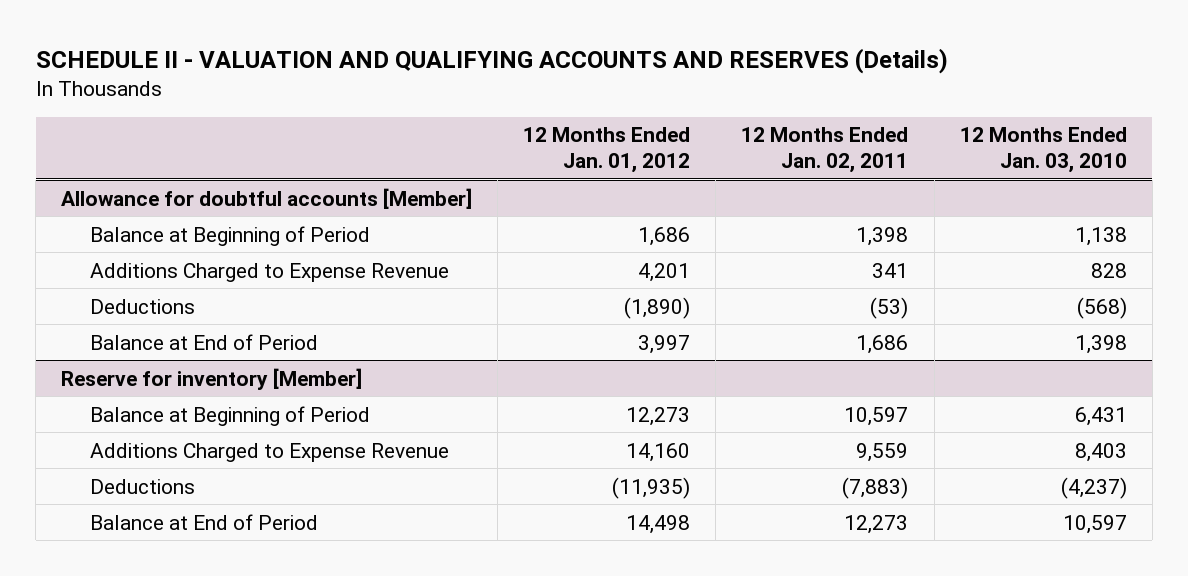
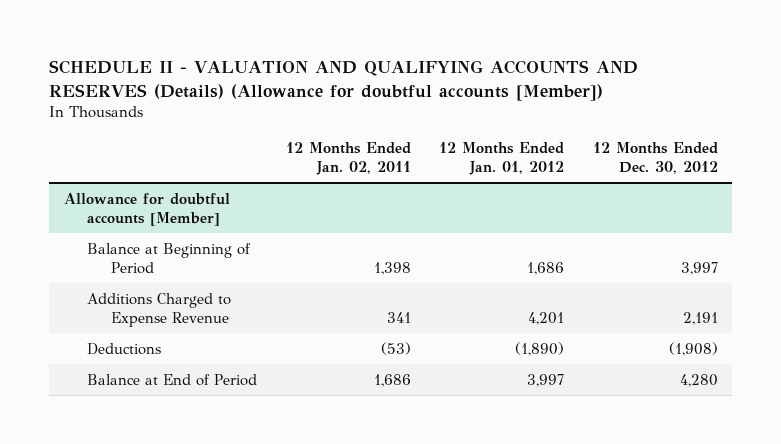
- SCHEDULE II - VALUATION AND QUALIFYING ACCOUNTS AND RESERVES (Details)
+ SCHEDULE II - VALUATION AND QUALIFYING ACCOUNTS AND RESERVES (Details) (Allowance for doubtful accounts [Member])
- | 12 Months Ended Jan. 01, 2012 | 12 Months Ended Jan. 02, 2011 | 12 Months Ended Jan. 03, 2010
+ | 12 Months Ended Jan. 02, 2011 | 12 Months Ended Jan. 01, 2012 | 12 Months Ended Dec. 30, 2012
- Reserve for inventory [Member]
- Balance at Beginning of Period | 12,273 | 10,597 | 6,431
- Additions Charged to Expense Revenue | 14,160 | 9,559 | 8,403
- Deductions | (11,935) | (7,883) | (4,237)
- Balance at End of Period | 14,498 | 12,273 | 10,597

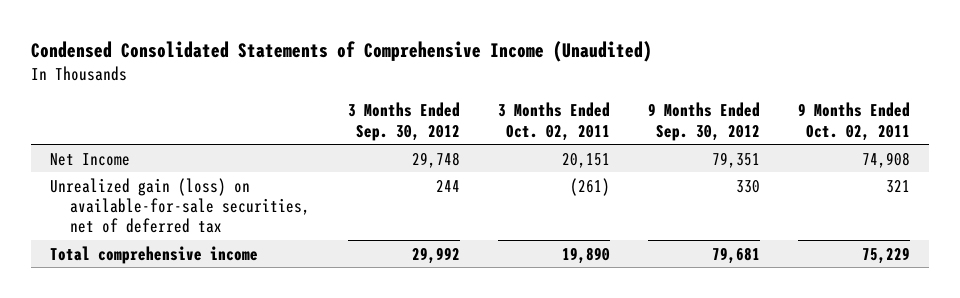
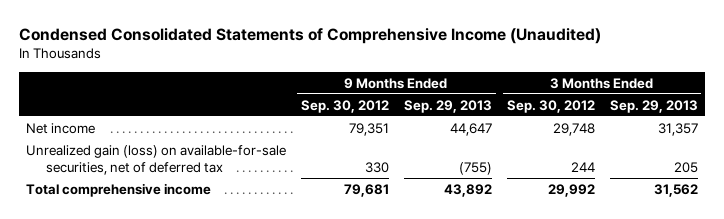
- | 3 Months Ended Sep. 30, 2012 | 3 Months Ended Oct. 02, 2011 | 9 Months Ended Sep. 30, 2012 | 9 Months Ended Oct. 02, 2011
+ | 9 Months Ended Sep. 30, 2012 | 9 Months Ended Sep. 29, 2013 | 3 Months Ended Sep. 30, 2012 | 3 Months Ended Sep. 29, 2013
- Net Income | 29,748 | 20,151 | 79,351 | 74,908
+ Net income | 79,351 | 44,647 | 29,748 | 31,357

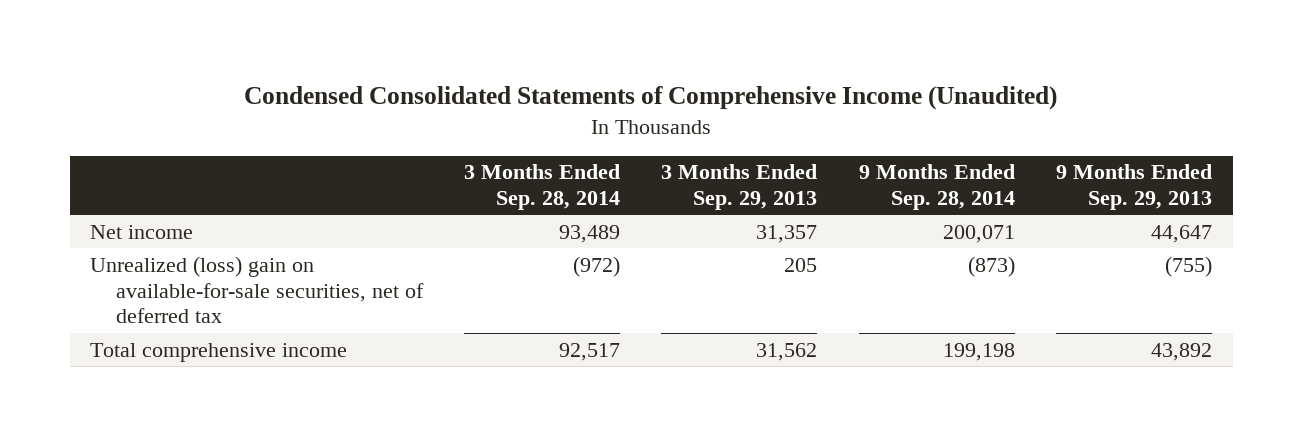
- | 9 Months Ended Sep. 30, 2012 | 9 Months Ended Sep. 29, 2013 | 3 Months Ended Sep. 30, 2012 | 3 Months Ended Sep. 29, 2013
+ | 3 Months Ended Sep. 28, 2014 | 3 Months Ended Sep. 29, 2013 | 9 Months Ended Sep. 28, 2014 | 9 Months Ended Sep. 29, 2013
- Unrealized gain (loss) on available-for-sale securities, net of deferred tax | 330 | (755) | 244 | 205
+ Unrealized (loss) gain on available-for-sale securities, net of deferred tax | (972) | 205 | (873) | (755)

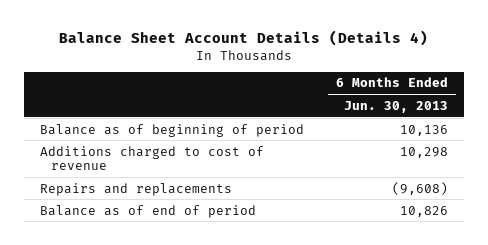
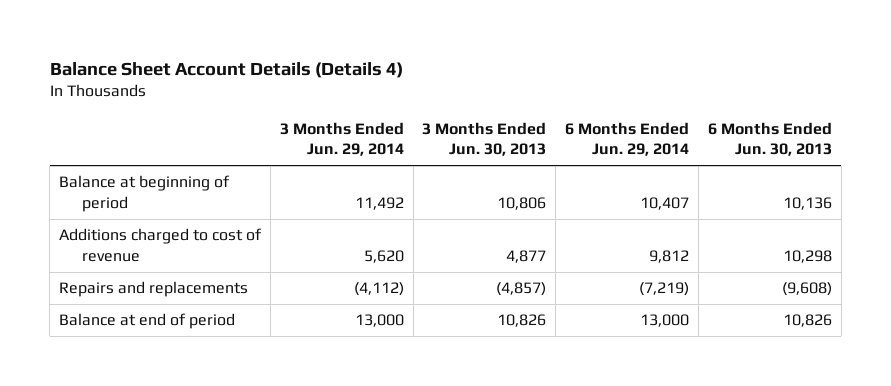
- | 6 Months Ended Jun. 30, 2013
+ | 3 Months Ended Jun. 29, 2014 | 3 Months Ended Jun. 30, 2013 | 6 Months Ended Jun. 29, 2014 | 6 Months Ended Jun. 30, 2013
- Balance as of beginning of period | 10,136
+ Balance at beginning of period | 11,492 | 10,806 | 10,407 | 10,136
- Balance as of end of period | 10,826
+ Balance at end of period | 13,000 | 10,826 | 13,000 | 10,826

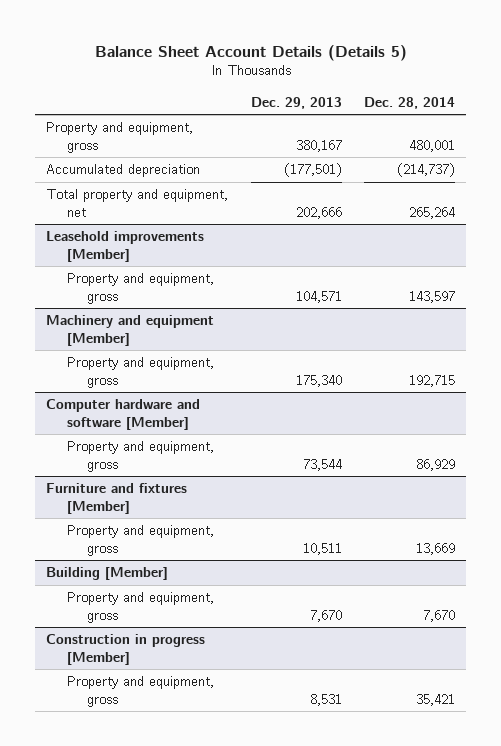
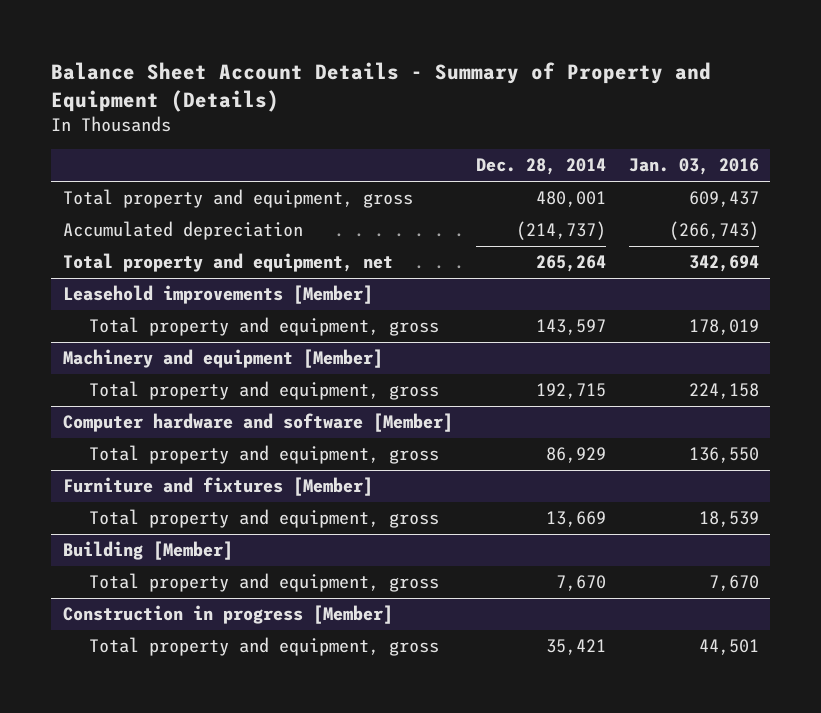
- Balance Sheet Account Details (Details 5)
+ Balance Sheet Account Details - Summary of Property and Equipment (Details)
- | Dec. 29, 2013 | Dec. 28, 2014
+ | Dec. 28, 2014 | Jan. 03, 2016
- Property and equipment, gross | 380,167 | 480,001
+ Total property and equipment, gross | 480,001 | 609,437
@ Leasehold improvements [Member]
- Property and equipment, gross | 104,571 | 143,597
+ Total property and equipment, gross | 143,597 | 178,019
@ Machinery and equipment [Member]
- Property and equipment, gross | 175,340 | 192,715
+ Total property and equipment, gross | 192,715 | 224,158
@ Computer hardware and software [Member]
- Property and equipment, gross | 73,544 | 86,929
+ Total property and equipment, gross | 86,929 | 136,550
@ Furniture and fixtures [Member]
- Property and equipment, gross | 10,511 | 13,669
+ Total property and equipment, gross | 13,669 | 18,539
@ Building [Member]
- Property and equipment, gross | 7,670 | 7,670
+ Total property and equipment, gross | 7,670 | 7,670
@ Construction in progress [Member]
- Property and equipment, gross | 8,531 | 35,421
+ Total property and equipment, gross | 35,421 | 44,501

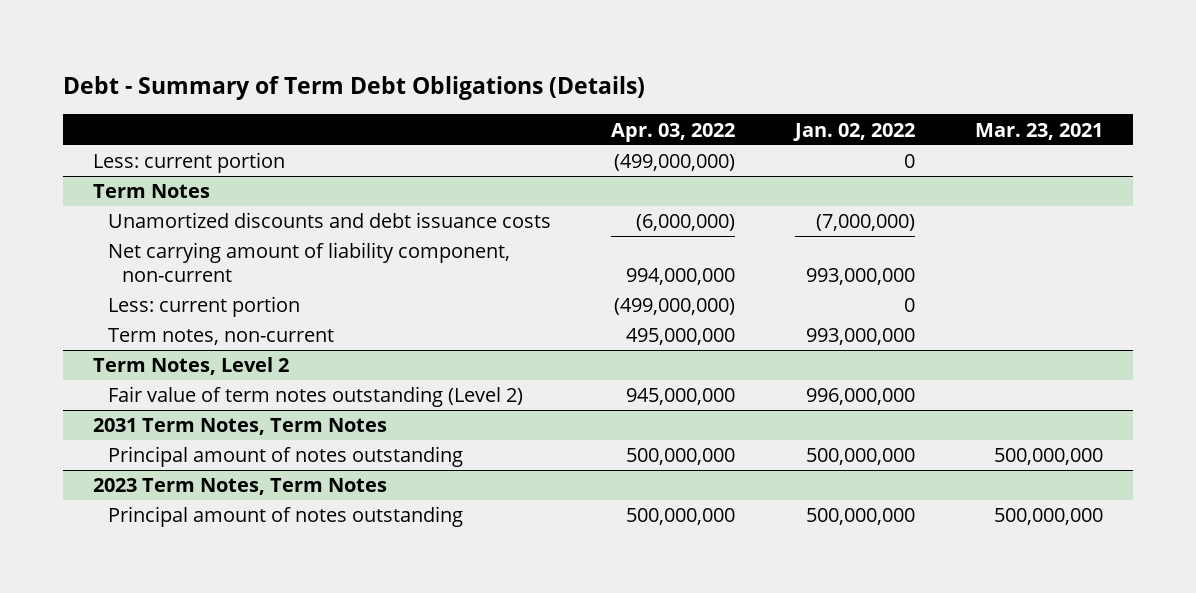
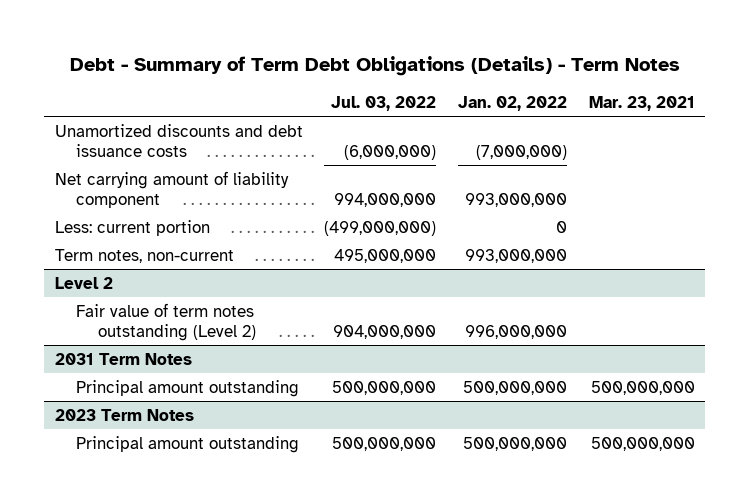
- Debt - Summary of Term Debt Obligations (Details)
+ Debt - Summary of Term Debt Obligations (Details) - Term Notes
- | Apr. 03, 2022 | Jan. 02, 2022 | Mar. 23, 2021
+ | Jul. 03, 2022 | Jan. 02, 2022 | Mar. 23, 2021
- Less: current portion | (499,000,000) | 0 |
- Term Notes
- Net carrying amount of liability component, non-current | 994,000,000 | 993,000,000 |
+ Net carrying amount of liability component | 994,000,000 | 993,000,000 |
- Term Notes, Level 2
+ Level 2
- 2031 Term Notes, Term Notes
- Principal amount of notes outstanding | 500,000,000 | 500,000,000 | 500,000,000
- 2023 Term Notes, Term Notes
- Principal amount of notes outstanding | 500,000,000 | 500,000,000 | 500,000,000
+ 2031 Term Notes
+ Principal amount outstanding | 500,000,000 | 500,000,000 | 500,000,000
+ 2023 Term Notes
+ Principal amount outstanding | 500,000,000 | 500,000,000 | 500,000,000

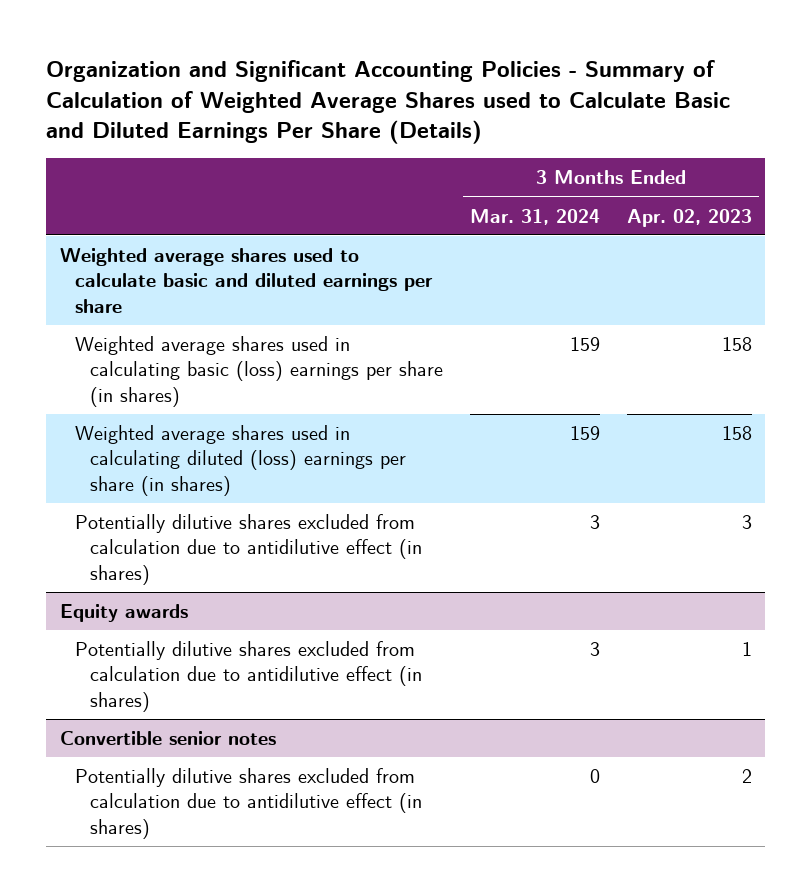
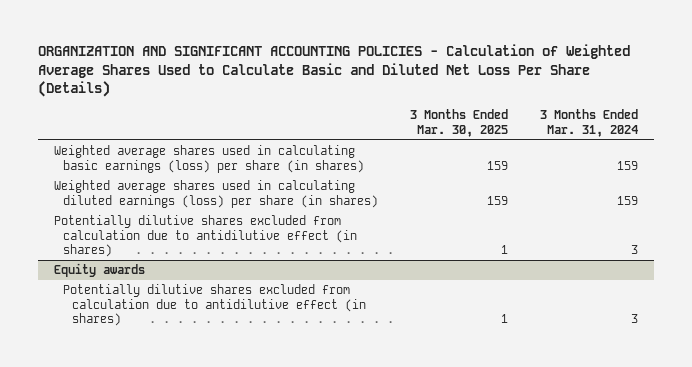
- Organization and Significant Accounting Policies - Summary of Calculation of Weighted Average Shares used to Calculate Basic and Diluted Earnings Per Share (Details)
+ ORGANIZATION AND SIGNIFICANT ACCOUNTING POLICIES - Calculation of Weighted Average Shares Used to Calculate Basic and Diluted Net Loss Per Share (Details)
- | 3 Months Ended Mar. 31, 2024 | 3 Months Ended Apr. 02, 2023
+ | 3 Months Ended Mar. 30, 2025 | 3 Months Ended Mar. 31, 2024
- Weighted average shares used to calculate basic and diluted earnings per share
- Weighted average shares used in calculating basic (loss) earnings per share (in shares) | 159 | 158
- Weighted average shares used in calculating diluted (loss) earnings per share (in shares) | 159 | 158
+ Weighted average shares used in calculating basic earnings (loss) per share (in shares) | 159 | 159
+ Weighted average shares used in calculating diluted earnings (loss) per share (in shares) | 159 | 159
- Convertible senior notes
- Potentially dilutive shares excluded from calculation due to antidilutive effect (in shares) | 0 | 2

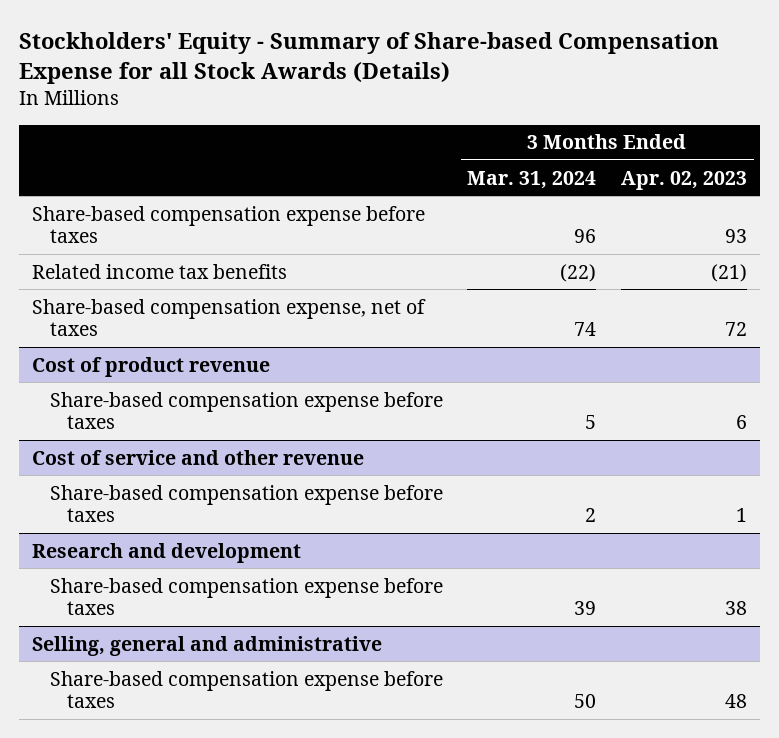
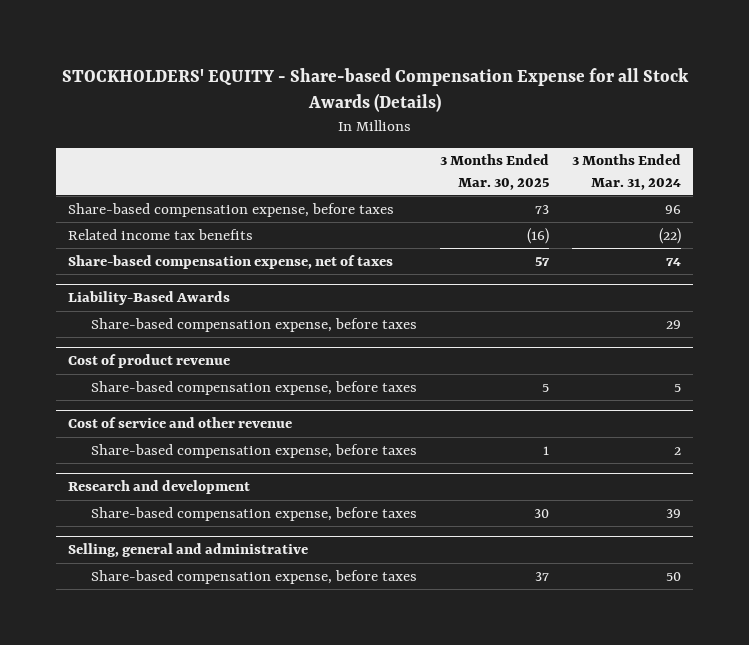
- Stockholders' Equity - Summary of Share-based Compensation Expense for all Stock Awards (Details)
+ STOCKHOLDERS' EQUITY - Share-based Compensation Expense for all Stock Awards (Details)
- | 3 Months Ended Mar. 31, 2024 | 3 Months Ended Apr. 02, 2023
+ | 3 Months Ended Mar. 30, 2025 | 3 Months Ended Mar. 31, 2024
- Share-based compensation expense before taxes | 96 | 93
+ Share-based compensation expense, before taxes | 73 | 96
+ Liability-Based Awards
+ Share-based compensation expense, before taxes | | 29
@ Cost of product revenue
- Share-based compensation expense before taxes | 5 | 6
+ Share-based compensation expense, before taxes | 5 | 5
@ Cost of service and other revenue
- Share-based compensation expense before taxes | 2 | 1
+ Share-based compensation expense, before taxes | 1 | 2
@ Research and development
- Share-based compensation expense before taxes | 39 | 38
+ Share-based compensation expense, before taxes | 30 | 39
@ Selling, general and administrative
- Share-based compensation expense before taxes | 50 | 48
+ Share-based compensation expense, before taxes | 37 | 50

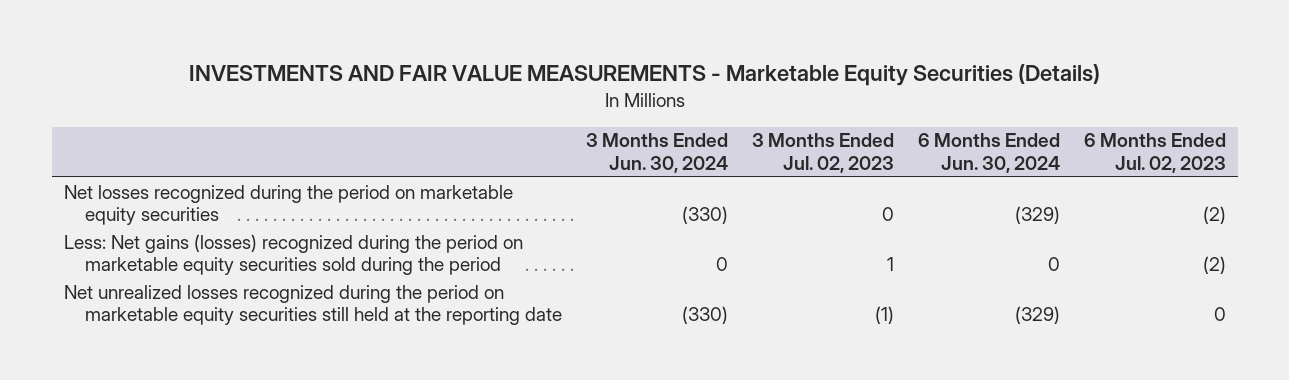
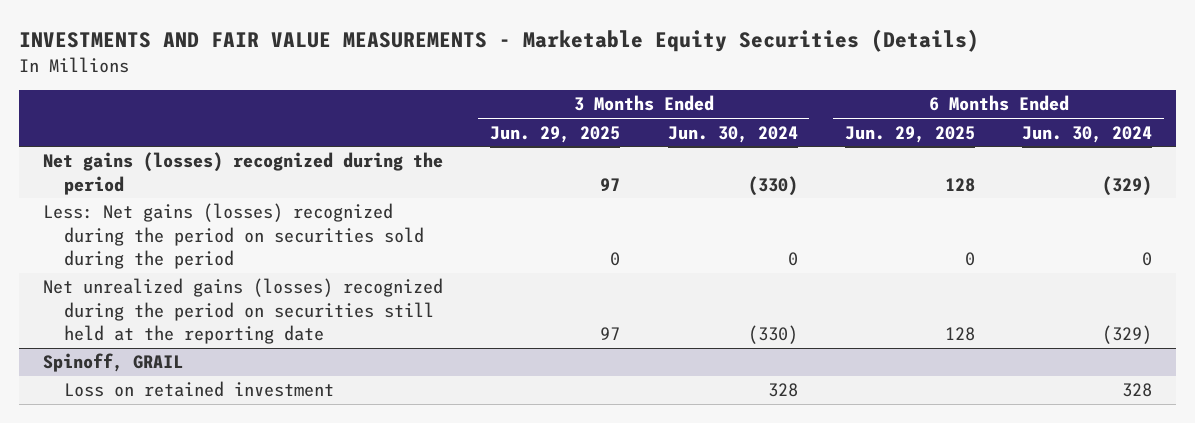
- | 3 Months Ended Jun. 30, 2024 | 3 Months Ended Jul. 02, 2023 | 6 Months Ended Jun. 30, 2024 | 6 Months Ended Jul. 02, 2023
+ | 3 Months Ended Jun. 29, 2025 | 3 Months Ended Jun. 30, 2024 | 6 Months Ended Jun. 29, 2025 | 6 Months Ended Jun. 30, 2024
- Net losses recognized during the period on marketable equity securities | (330) | 0 | (329) | (2)
- Less: Net gains (losses) recognized during the period on marketable equity securities sold during the period | 0 | 1 | 0 | (2)
- Net unrealized losses recognized during the period on marketable equity securities still held at the reporting date | (330) | (1) | (329) | 0
+ Net gains (losses) recognized during the period | 97 | (330) | 128 | (329)
+ Less: Net gains (losses) recognized during the period on securities sold during the period | 0 | 0 | 0 | 0
+ Net unrealized gains (losses) recognized during the period on securities still held at the reporting date | 97 | (330) | 128 | (329)
+ Spinoff, GRAIL
+ Loss on retained investment | | 328 | | 328

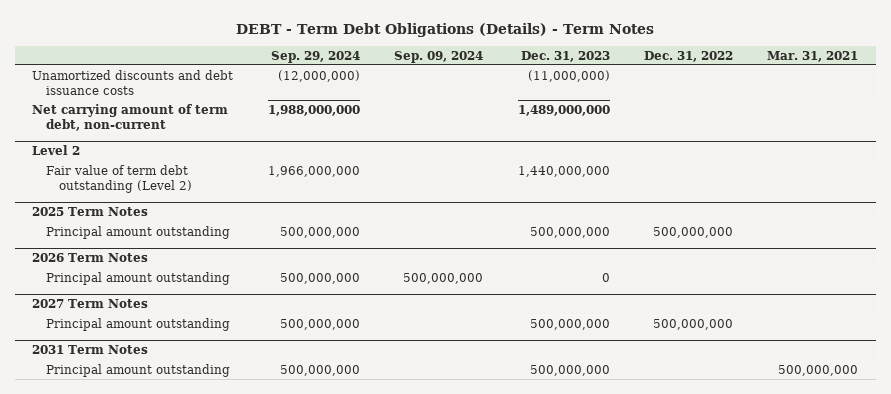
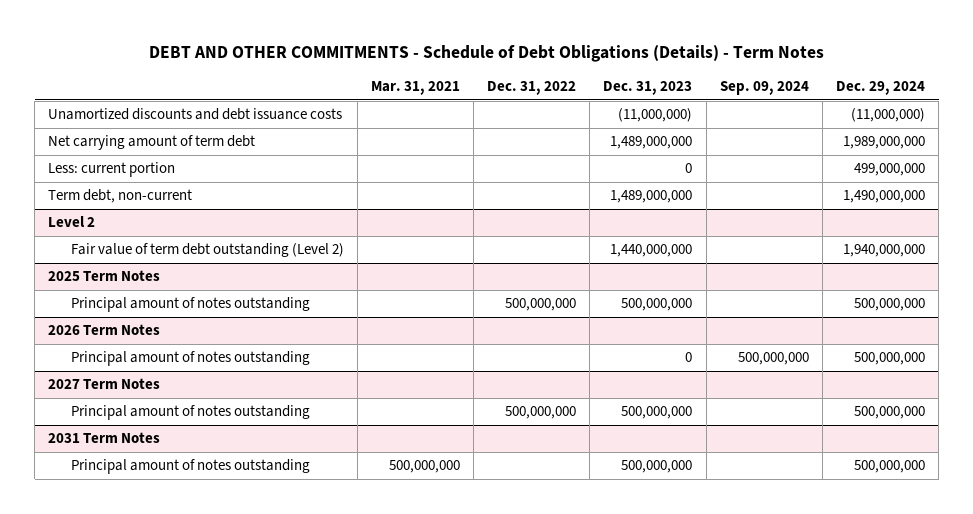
- DEBT - Term Debt Obligations (Details) - Term Notes
+ DEBT AND OTHER COMMITMENTS - Schedule of Debt Obligations (Details) - Term Notes
- | Sep. 29, 2024 | Sep. 09, 2024 | Dec. 31, 2023 | Dec. 31, 2022 | Mar. 31, 2021
+ | Mar. 31, 2021 | Dec. 31, 2022 | Dec. 31, 2023 | Sep. 09, 2024 | Dec. 29, 2024
- Net carrying amount of term debt, non-current | 1,988,000,000 | | 1,489,000,000 | |
+ Net carrying amount of term debt | | | 1,489,000,000 | | 1,989,000,000
+ Less: current portion | | | 0 | | 499,000,000
+ Term debt, non-current | | | 1,489,000,000 | | 1,490,000,000
@ 2025 Term Notes
- Principal amount outstanding | 500,000,000 | | 500,000,000 | 500,000,000 |
+ Principal amount of notes outstanding | | 500,000,000 | 500,000,000 | | 500,000,000
@ 2026 Term Notes
- Principal amount outstanding | 500,000,000 | 500,000,000 | 0 | |
+ Principal amount of notes outstanding | | | 0 | 500,000,000 | 500,000,000
@ 2027 Term Notes
- Principal amount outstanding | 500,000,000 | | 500,000,000 | 500,000,000 |
+ Principal amount of notes outstanding | | 500,000,000 | 500,000,000 | | 500,000,000
@ 2031 Term Notes
- Principal amount outstanding | 500,000,000 | | 500,000,000 | | 500,000,000
+ Principal amount of notes outstanding | 500,000,000 | | 500,000,000 | | 500,000,000

